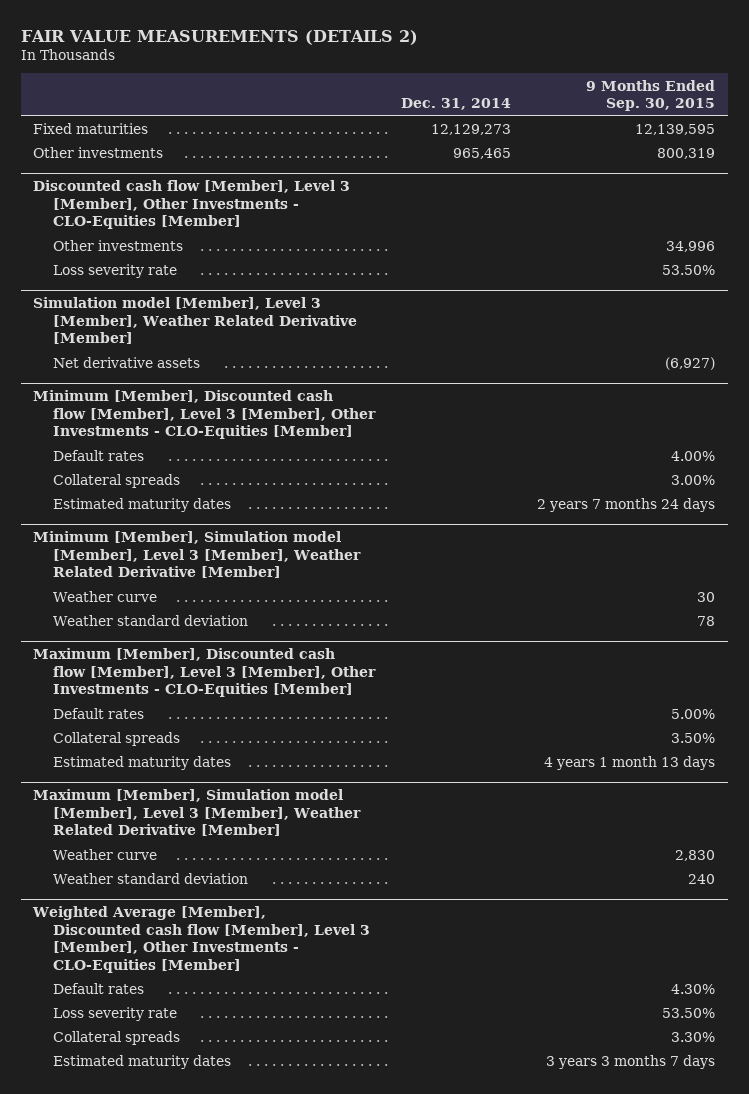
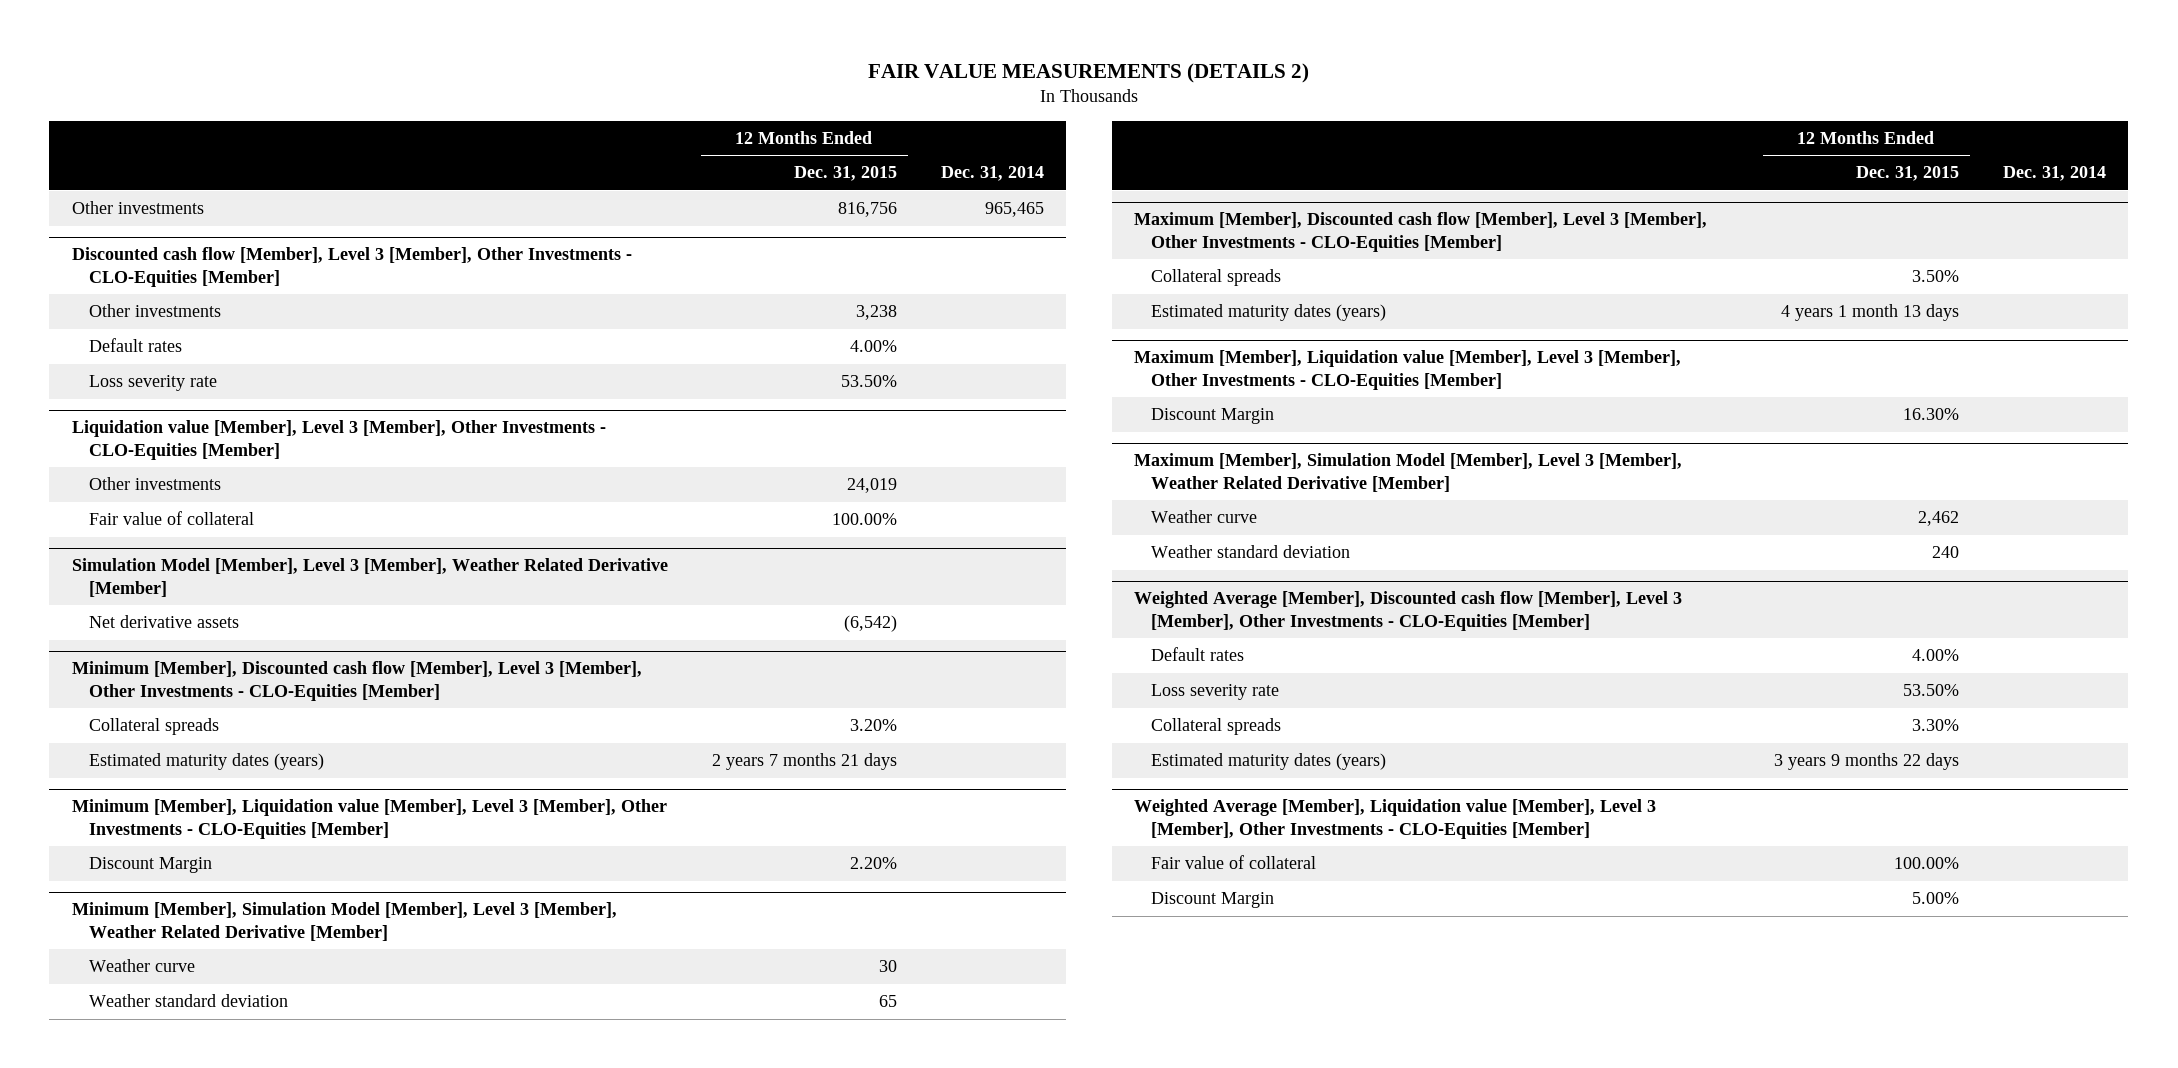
- | Dec. 31, 2014 | 9 Months Ended Sep. 30, 2015
+ | 12 Months Ended Dec. 31, 2015 | Dec. 31, 2014
- Fixed maturities | 12,129,273 | 12,139,595
@ Discounted cash flow [Member], Level 3 [Member], Other Investments - CLO-Equities [Member]
+ Default rates | 4.00% |
- Simulation model [Member], Level 3 [Member], Weather Related Derivative [Member]
+ Liquidation value [Member], Level 3 [Member], Other Investments - CLO-Equities [Member]
+ Other investments | 24,019 |
+ Fair value of collateral | 100.00% |
+ Simulation Model [Member], Level 3 [Member], Weather Related Derivative [Member]
@ Minimum [Member], Discounted cash flow [Member], Level 3 [Member], Other Investments - CLO-Equities [Member]
- Default rates | | 4.00%
- Estimated maturity dates | | 2 years 7 months 24 days
- Minimum [Member], Simulation model [Member], Level 3 [Member], Weather Related Derivative [Member]
@ Minimum [Member], Discounted cash flow [Member], Level 3 [Member], Other Investments - CLO-Equities [Member]
+ Estimated maturity dates (years) | 2 years 7 months 21 days |
+ Minimum [Member], Liquidation value [Member], Level 3 [Member], Other Investments - CLO-Equities [Member]
+ Discount Margin | 2.20% |
+ Minimum [Member], Simulation Model [Member], Level 3 [Member], Weather Related Derivative [Member]
@ Maximum [Member], Discounted cash flow [Member], Level 3 [Member], Other Investments - CLO-Equities [Member]
- Default rates | | 5.00%
- Estimated maturity dates | | 4 years 1 month 13 days
- Maximum [Member], Simulation model [Member], Level 3 [Member], Weather Related Derivative [Member]
@ Maximum [Member], Discounted cash flow [Member], Level 3 [Member], Other Investments - CLO-Equities [Member]
+ Estimated maturity dates (years) | 4 years 1 month 13 days |
+ Maximum [Member], Liquidation value [Member], Level 3 [Member], Other Investments - CLO-Equities [Member]
+ Discount Margin | 16.30% |
+ Maximum [Member], Simulation Model [Member], Level 3 [Member], Weather Related Derivative [Member]
@ Weighted Average [Member], Discounted cash flow [Member], Level 3 [Member], Other Investments - CLO-Equities [Member]
- Estimated maturity dates | | 3 years 3 months 7 days
+ Estimated maturity dates (years) | 3 years 9 months 22 days |
+ Weighted Average [Member], Liquidation value [Member], Level 3 [Member], Other Investments - CLO-Equities [Member]
+ Fair value of collateral | 100.00% |
+ Discount Margin | 5.00% |

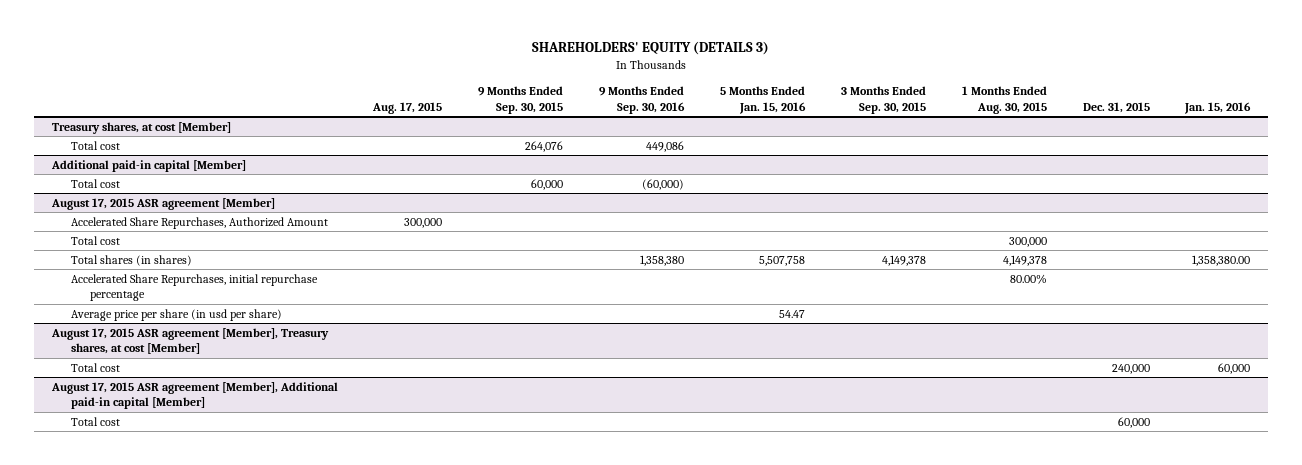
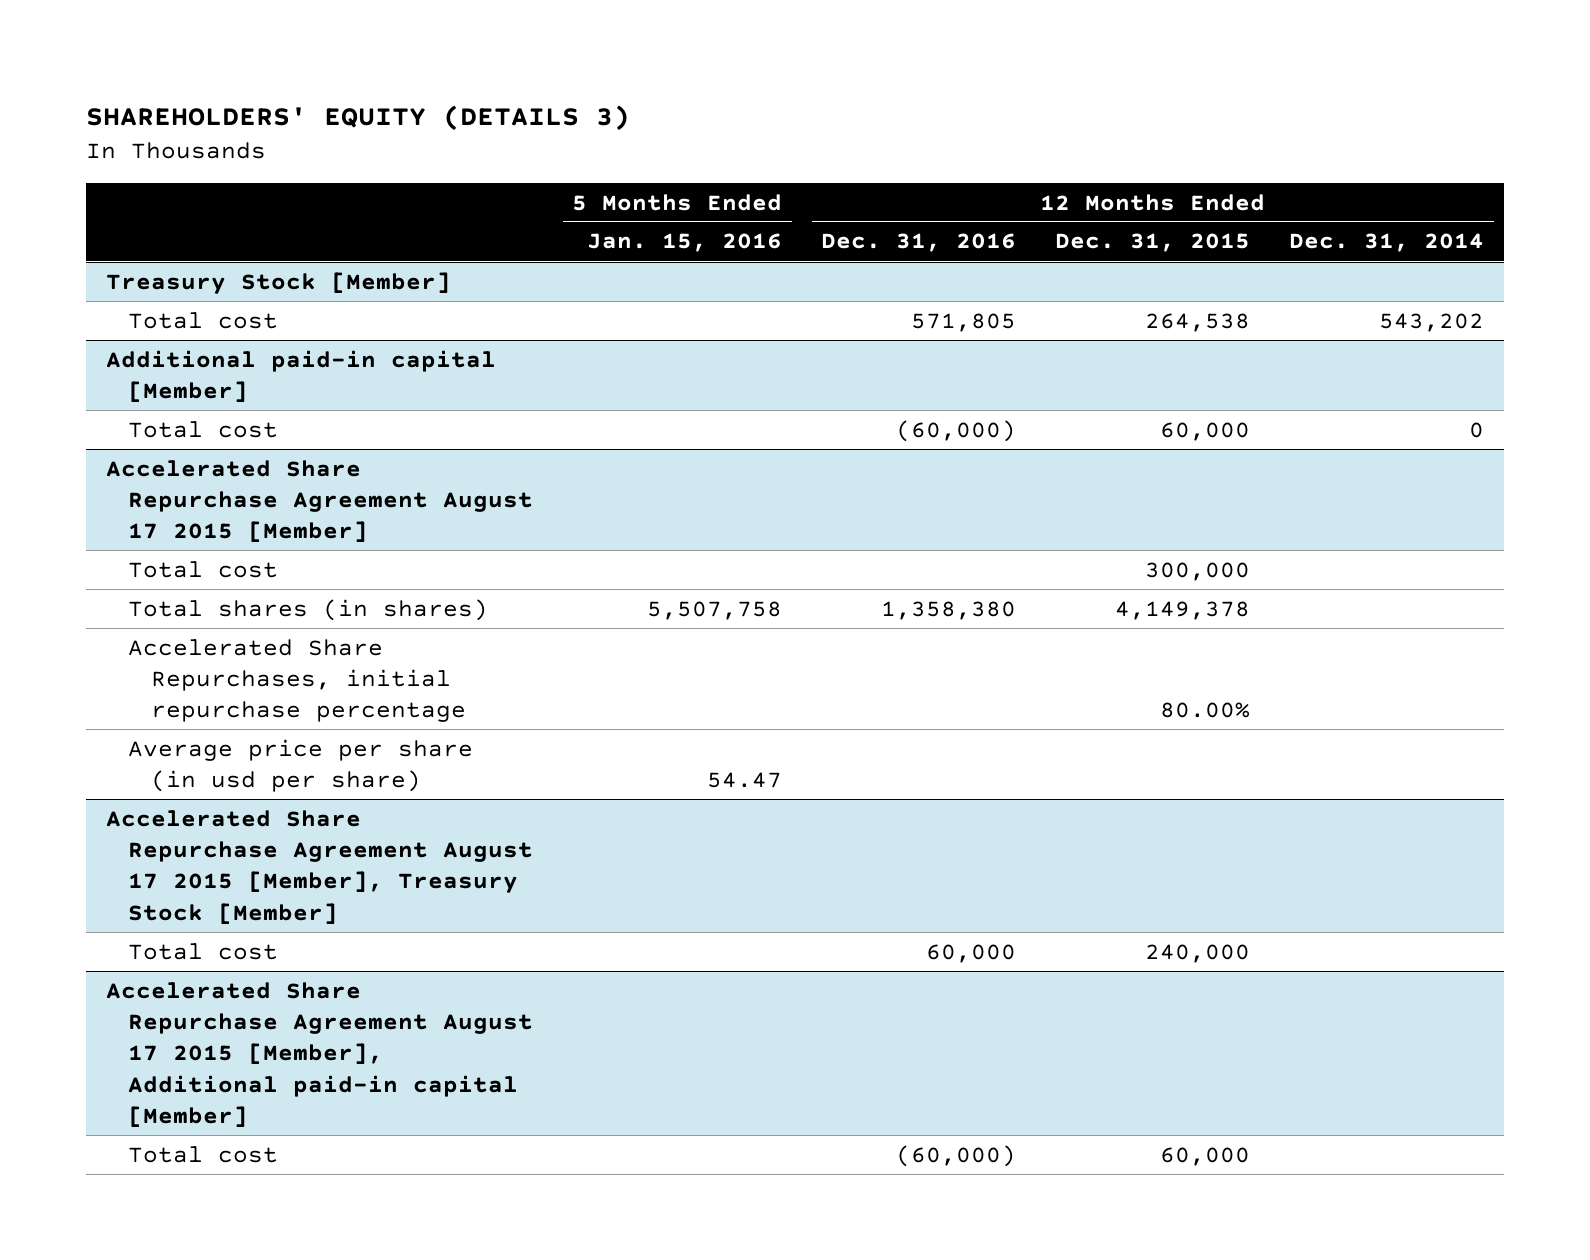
- | Aug. 17, 2015 | 9 Months Ended Sep. 30, 2015 | 9 Months Ended Sep. 30, 2016 | 5 Months Ended Jan. 15, 2016 | 3 Months Ended Sep. 30, 2015 | 1 Months Ended Aug. 30, 2015 | Dec. 31, 2015 | Jan. 15, 2016
+ | 5 Months Ended Jan. 15, 2016 | 12 Months Ended Dec. 31, 2016 | 12 Months Ended Dec. 31, 2015 | 12 Months Ended Dec. 31, 2014
- Treasury shares, at cost [Member]
+ Treasury Stock [Member]
- August 17, 2015 ASR agreement [Member]
- Accelerated Share Repurchases, Authorized Amount | 300,000 | | | | | | |
+ Accelerated Share Repurchase Agreement August 17 2015 [Member]
- August 17, 2015 ASR agreement [Member], Treasury shares, at cost [Member]
- Total cost | | | | | | | 240,000 | 60,000
- August 17, 2015 ASR agreement [Member], Additional paid-in capital [Member]
+ Accelerated Share Repurchase Agreement August 17 2015 [Member], Treasury Stock [Member]
+ Total cost | | 60,000 | 240,000 |
+ Accelerated Share Repurchase Agreement August 17 2015 [Member], Additional paid-in capital [Member]

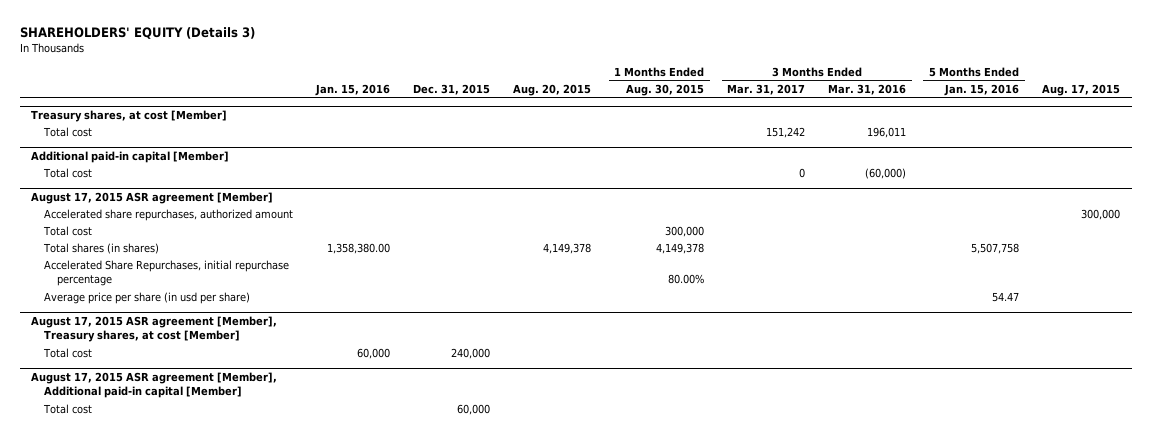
- SHAREHOLDERS' EQUITY (DETAILS 3)
+ SHAREHOLDERS' EQUITY (Details 3)
- | 5 Months Ended Jan. 15, 2016 | 12 Months Ended Dec. 31, 2016 | 12 Months Ended Dec. 31, 2015 | 12 Months Ended Dec. 31, 2014
+ | Jan. 15, 2016 | Dec. 31, 2015 | Aug. 20, 2015 | 1 Months Ended Aug. 30, 2015 | 3 Months Ended Mar. 31, 2017 | 3 Months Ended Mar. 31, 2016 | 5 Months Ended Jan. 15, 2016 | Aug. 17, 2015
- Treasury Stock [Member]
+ Treasury shares, at cost [Member]
- Accelerated Share Repurchase Agreement August 17 2015 [Member]
+ August 17, 2015 ASR agreement [Member]
+ Accelerated share repurchases, authorized amount | | | | | | | | 300,000
- Accelerated Share Repurchase Agreement August 17 2015 [Member], Treasury Stock [Member]
- Total cost | | 60,000 | 240,000 |
- Accelerated Share Repurchase Agreement August 17 2015 [Member], Additional paid-in capital [Member]
+ August 17, 2015 ASR agreement [Member], Treasury shares, at cost [Member]
+ Total cost | 60,000 | 240,000 | | | | | |
+ August 17, 2015 ASR agreement [Member], Additional paid-in capital [Member]

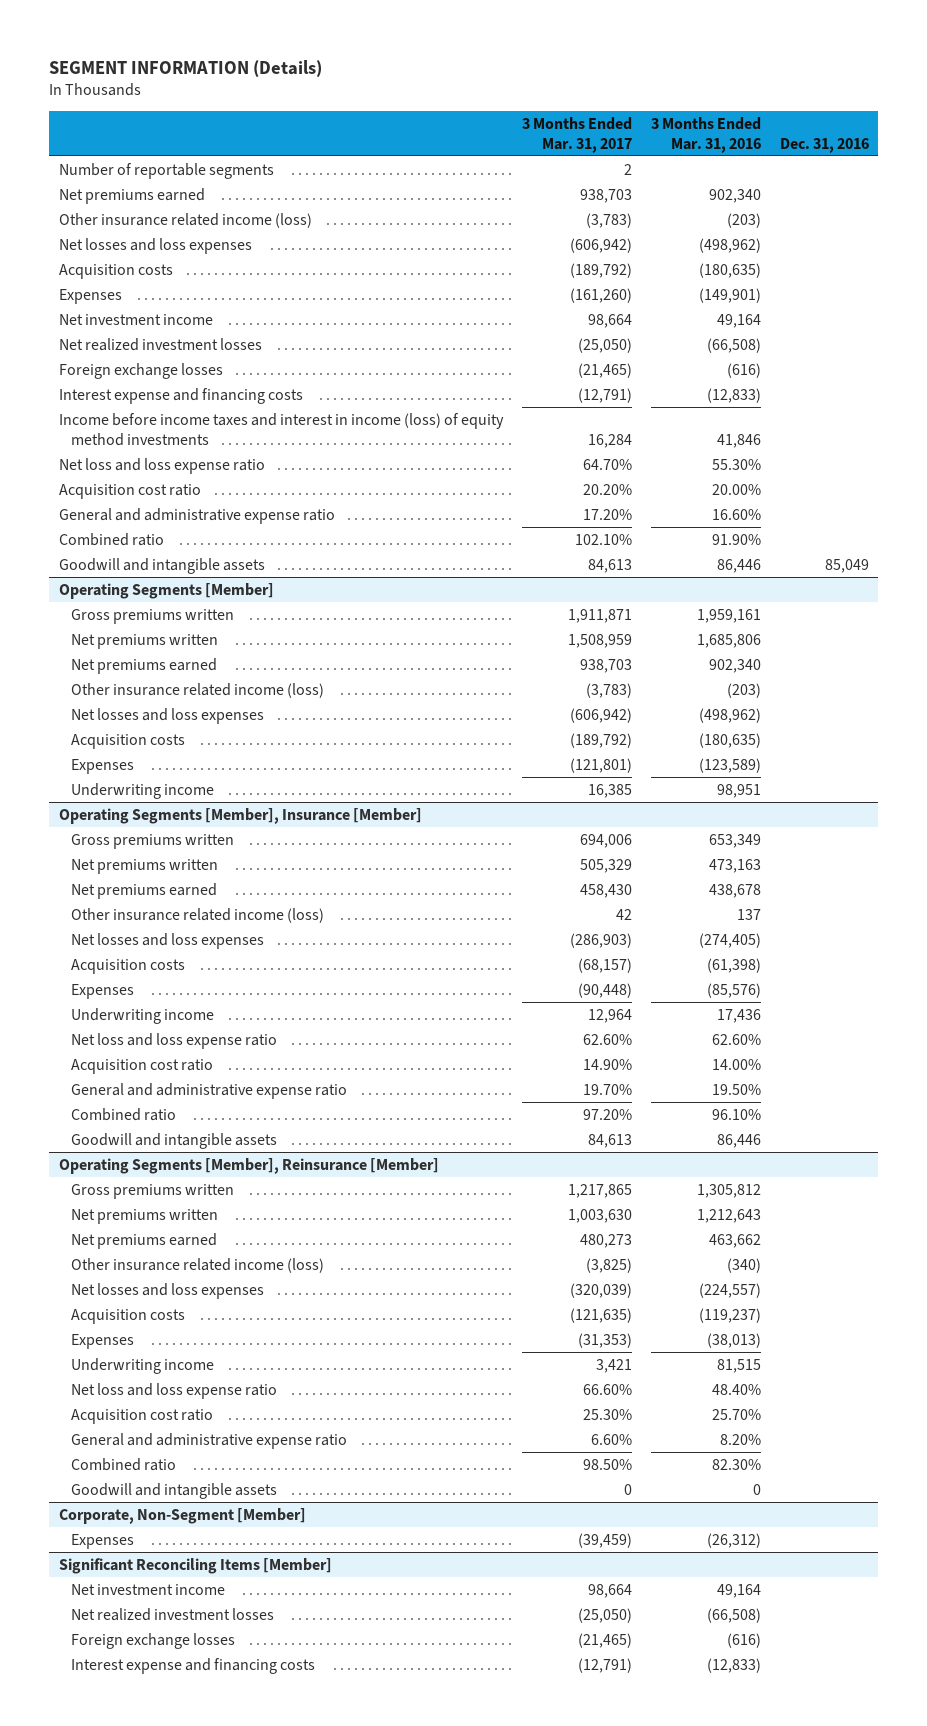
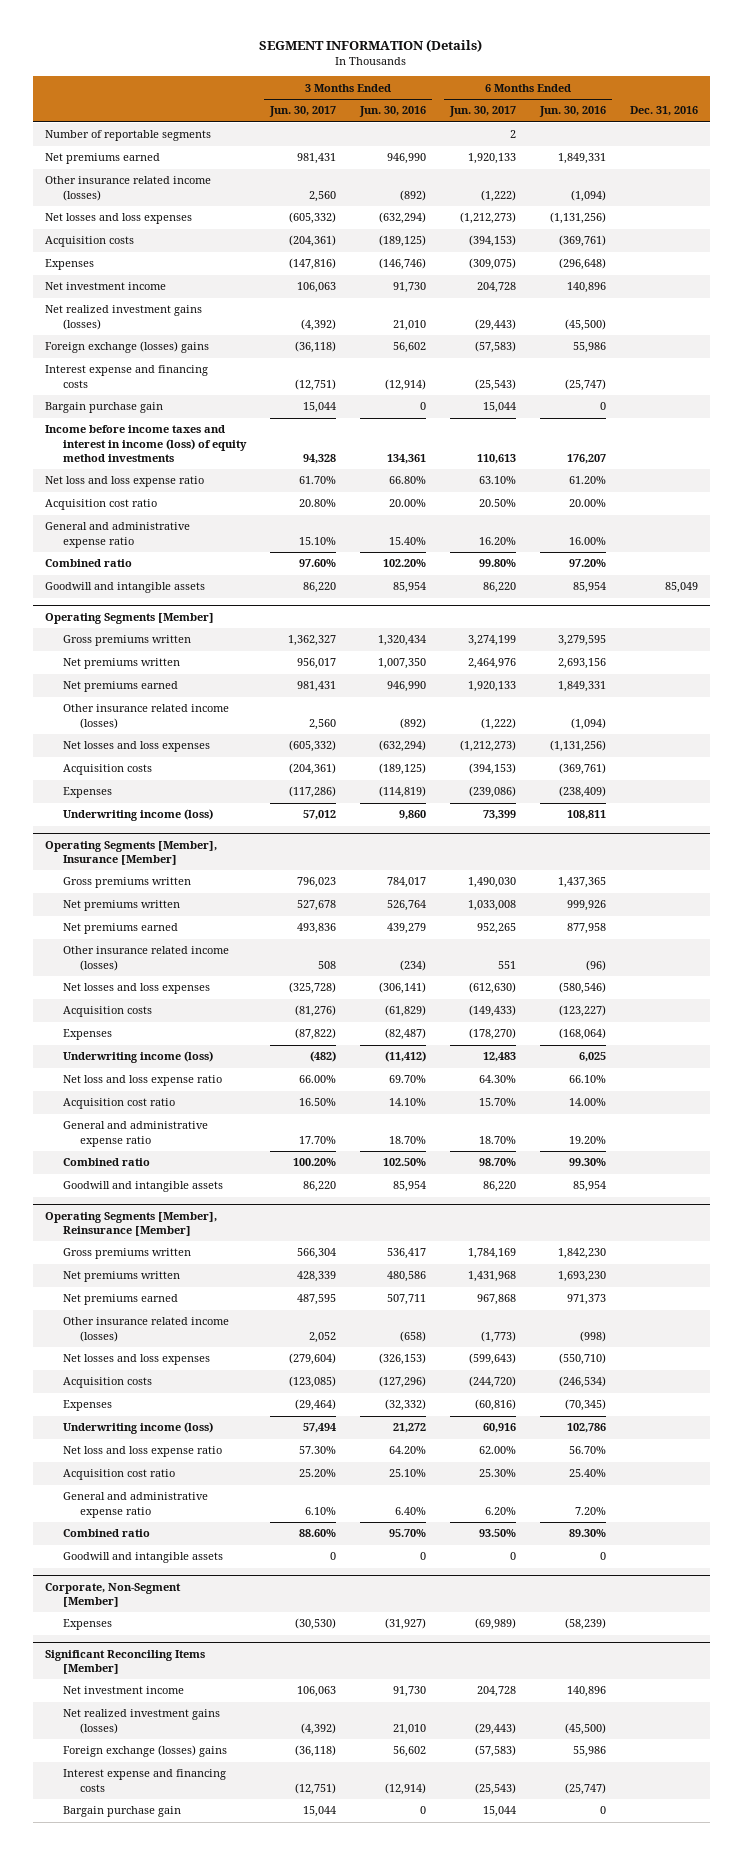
- | 3 Months Ended Mar. 31, 2017 | 3 Months Ended Mar. 31, 2016 | Dec. 31, 2016
+ | 3 Months Ended Jun. 30, 2017 | 3 Months Ended Jun. 30, 2016 | 6 Months Ended Jun. 30, 2017 | 6 Months Ended Jun. 30, 2016 | Dec. 31, 2016
- Other insurance related income (loss) | (3,783) | (203) |
+ Other insurance related income (losses) | 2,560 | (892) | (1,222) | (1,094) |
- Net realized investment losses | (25,050) | (66,508) |
- Foreign exchange losses | (21,465) | (616) |
+ Net realized investment gains (losses) | (4,392) | 21,010 | (29,443) | (45,500) |
+ Foreign exchange (losses) gains | (36,118) | 56,602 | (57,583) | 55,986 |
+ Bargain purchase gain | 15,044 | 0 | 15,044 | 0 |
@ Operating Segments [Member]
- Other insurance related income (loss) | (3,783) | (203) |
+ Other insurance related income (losses) | 2,560 | (892) | (1,222) | (1,094) |
- Underwriting income | 16,385 | 98,951 |
+ Underwriting income (loss) | 57,012 | 9,860 | 73,399 | 108,811 |
@ Operating Segments [Member], Insurance [Member]
- Other insurance related income (loss) | 42 | 137 |
+ Other insurance related income (losses) | 508 | (234) | 551 | (96) |
- Underwriting income | 12,964 | 17,436 |
+ Underwriting income (loss) | (482) | (11,412) | 12,483 | 6,025 |
@ Operating Segments [Member], Reinsurance [Member]
- Other insurance related income (loss) | (3,825) | (340) |
+ Other insurance related income (losses) | 2,052 | (658) | (1,773) | (998) |
- Underwriting income | 3,421 | 81,515 |
+ Underwriting income (loss) | 57,494 | 21,272 | 60,916 | 102,786 |
@ Significant Reconciling Items [Member]
- Net realized investment losses | (25,050) | (66,508) |
- Foreign exchange losses | (21,465) | (616) |
+ Net realized investment gains (losses) | (4,392) | 21,010 | (29,443) | (45,500) |
+ Foreign exchange (losses) gains | (36,118) | 56,602 | (57,583) | 55,986 |
+ Bargain purchase gain | 15,044 | 0 | 15,044 | 0 |

